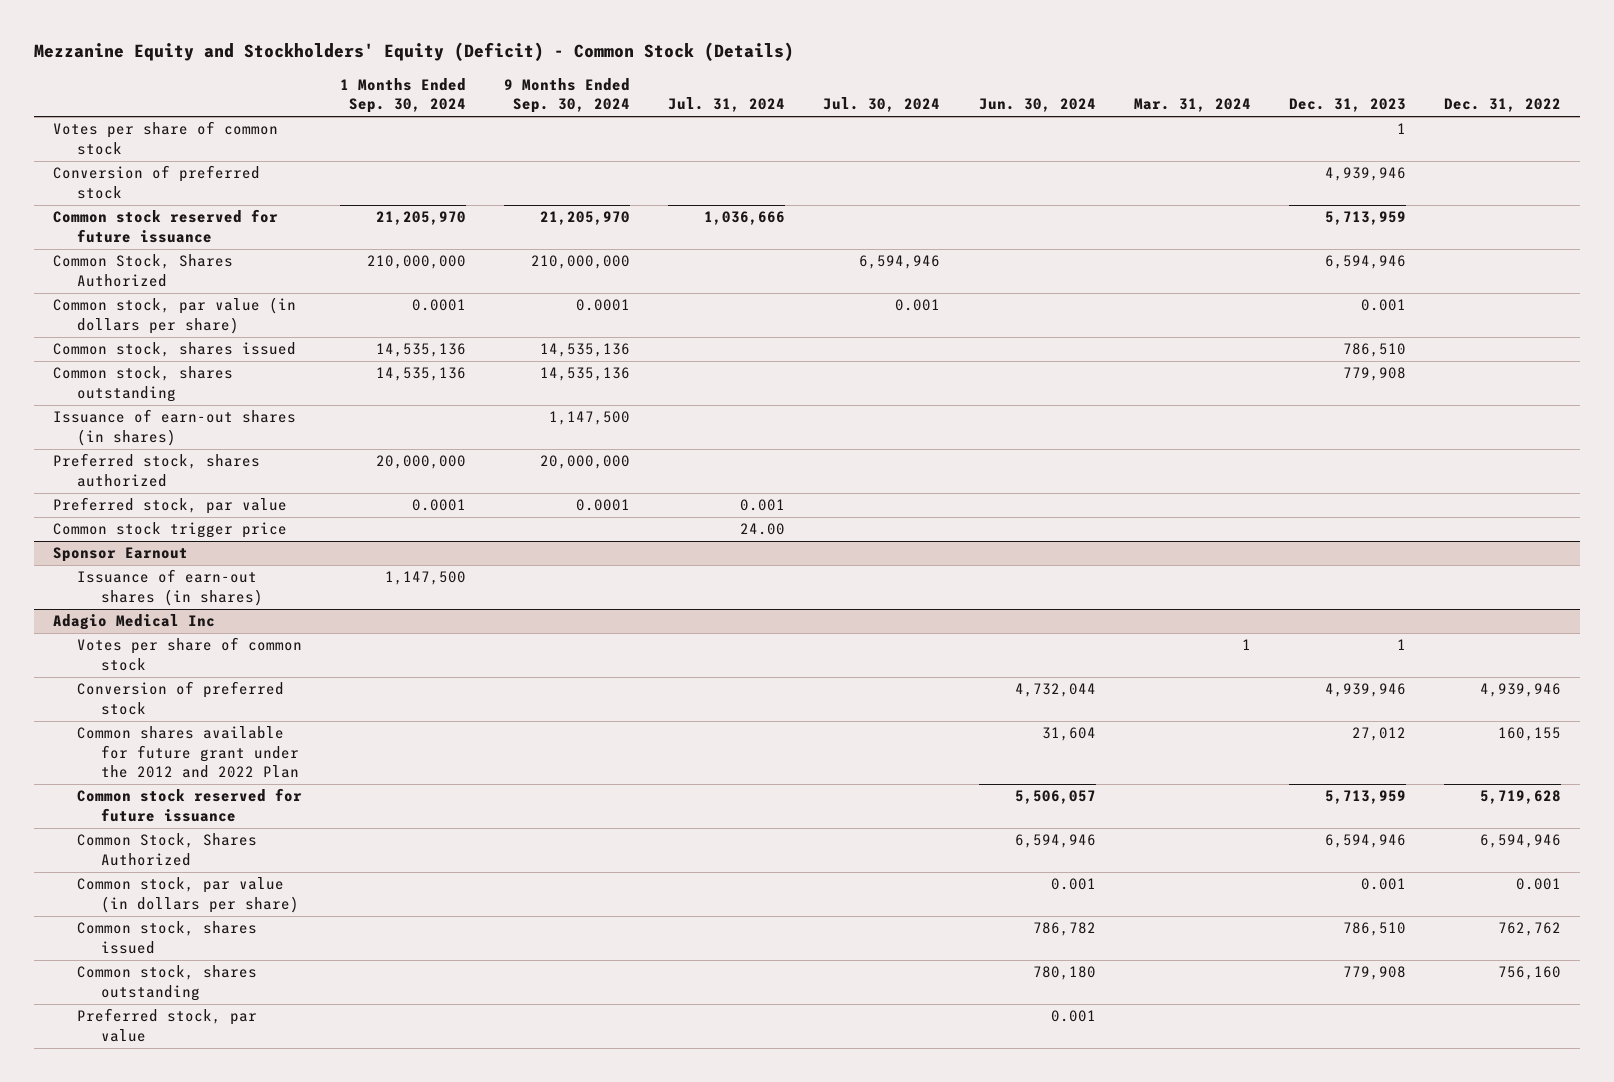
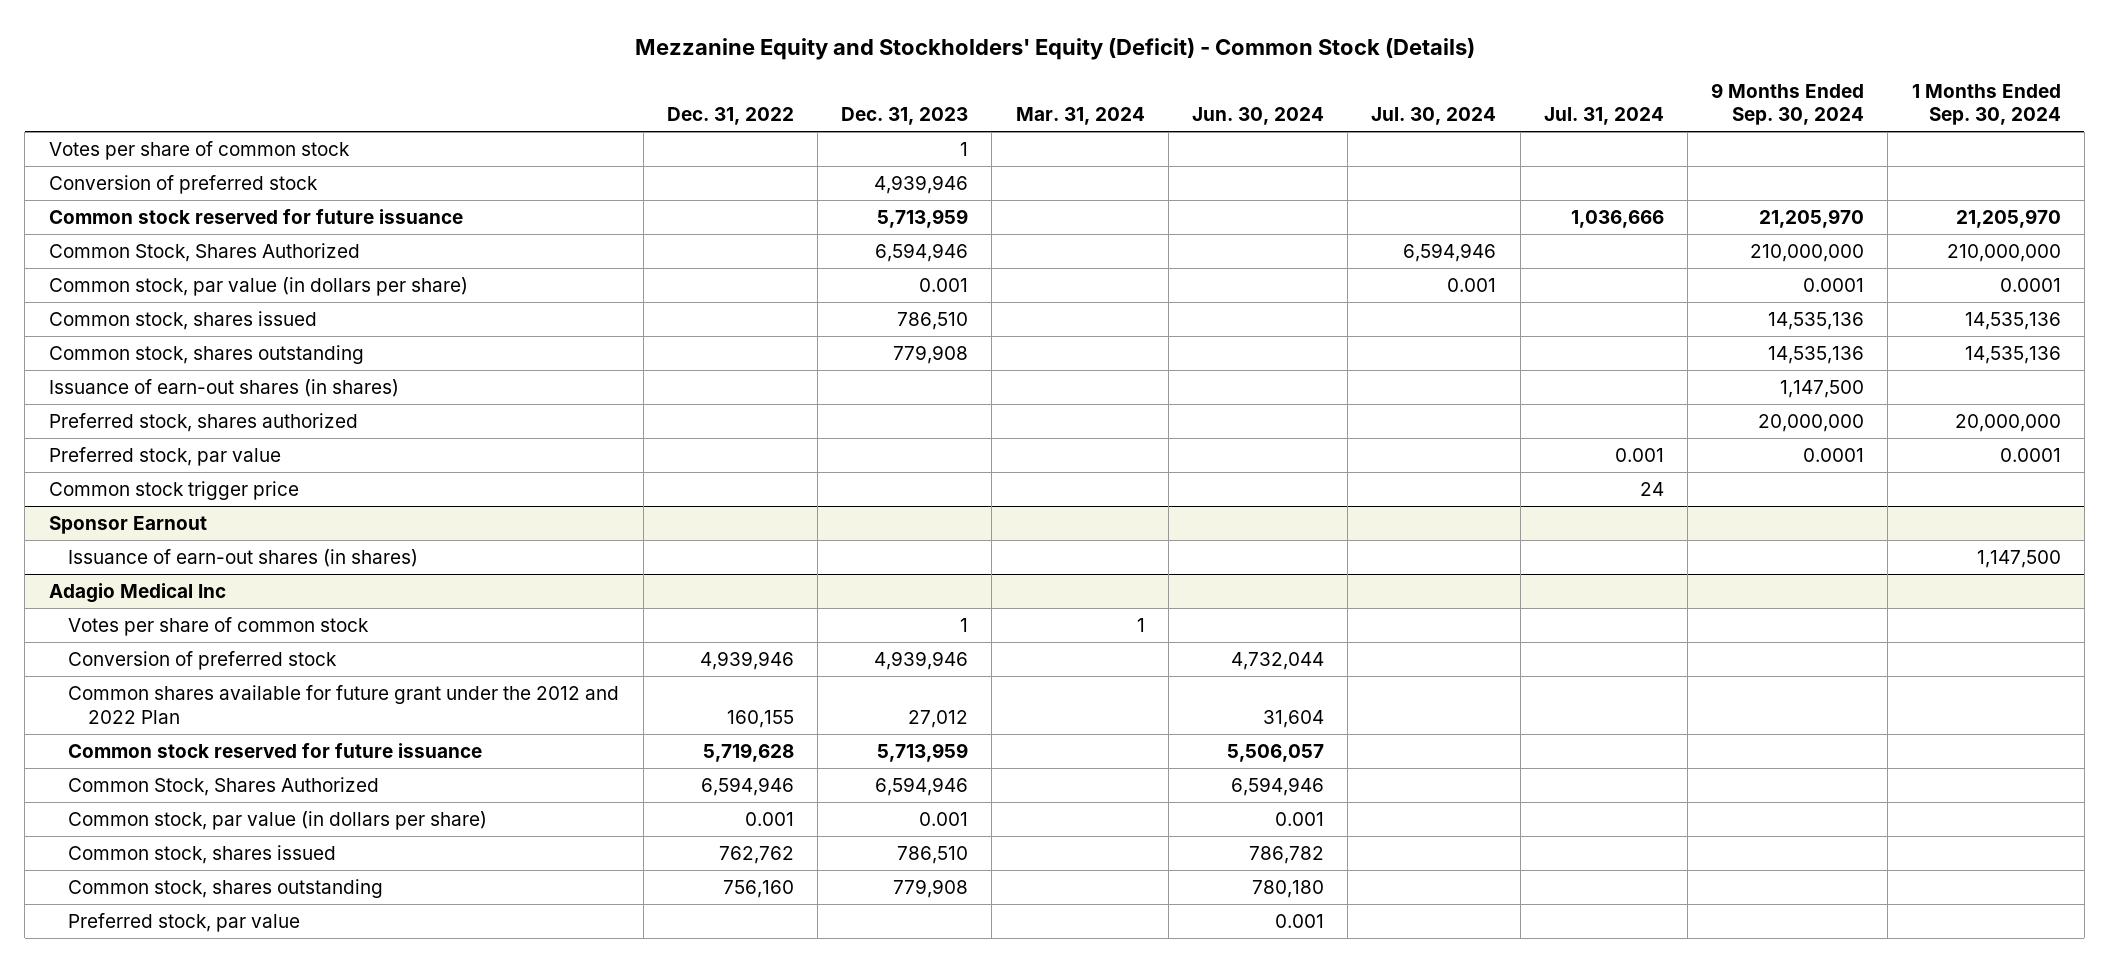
- | 1 Months Ended Sep. 30, 2024 | 9 Months Ended Sep. 30, 2024 | Jul. 31, 2024 | Jul. 30, 2024 | Jun. 30, 2024 | Mar. 31, 2024 | Dec. 31, 2023 | Dec. 31, 2022
+ | Dec. 31, 2022 | Dec. 31, 2023 | Mar. 31, 2024 | Jun. 30, 2024 | Jul. 30, 2024 | Jul. 31, 2024 | 9 Months Ended Sep. 30, 2024 | 1 Months Ended Sep. 30, 2024
- Common stock trigger price | | | 24.00 | | | | |
+ Common stock trigger price | | | | | | 24 | |

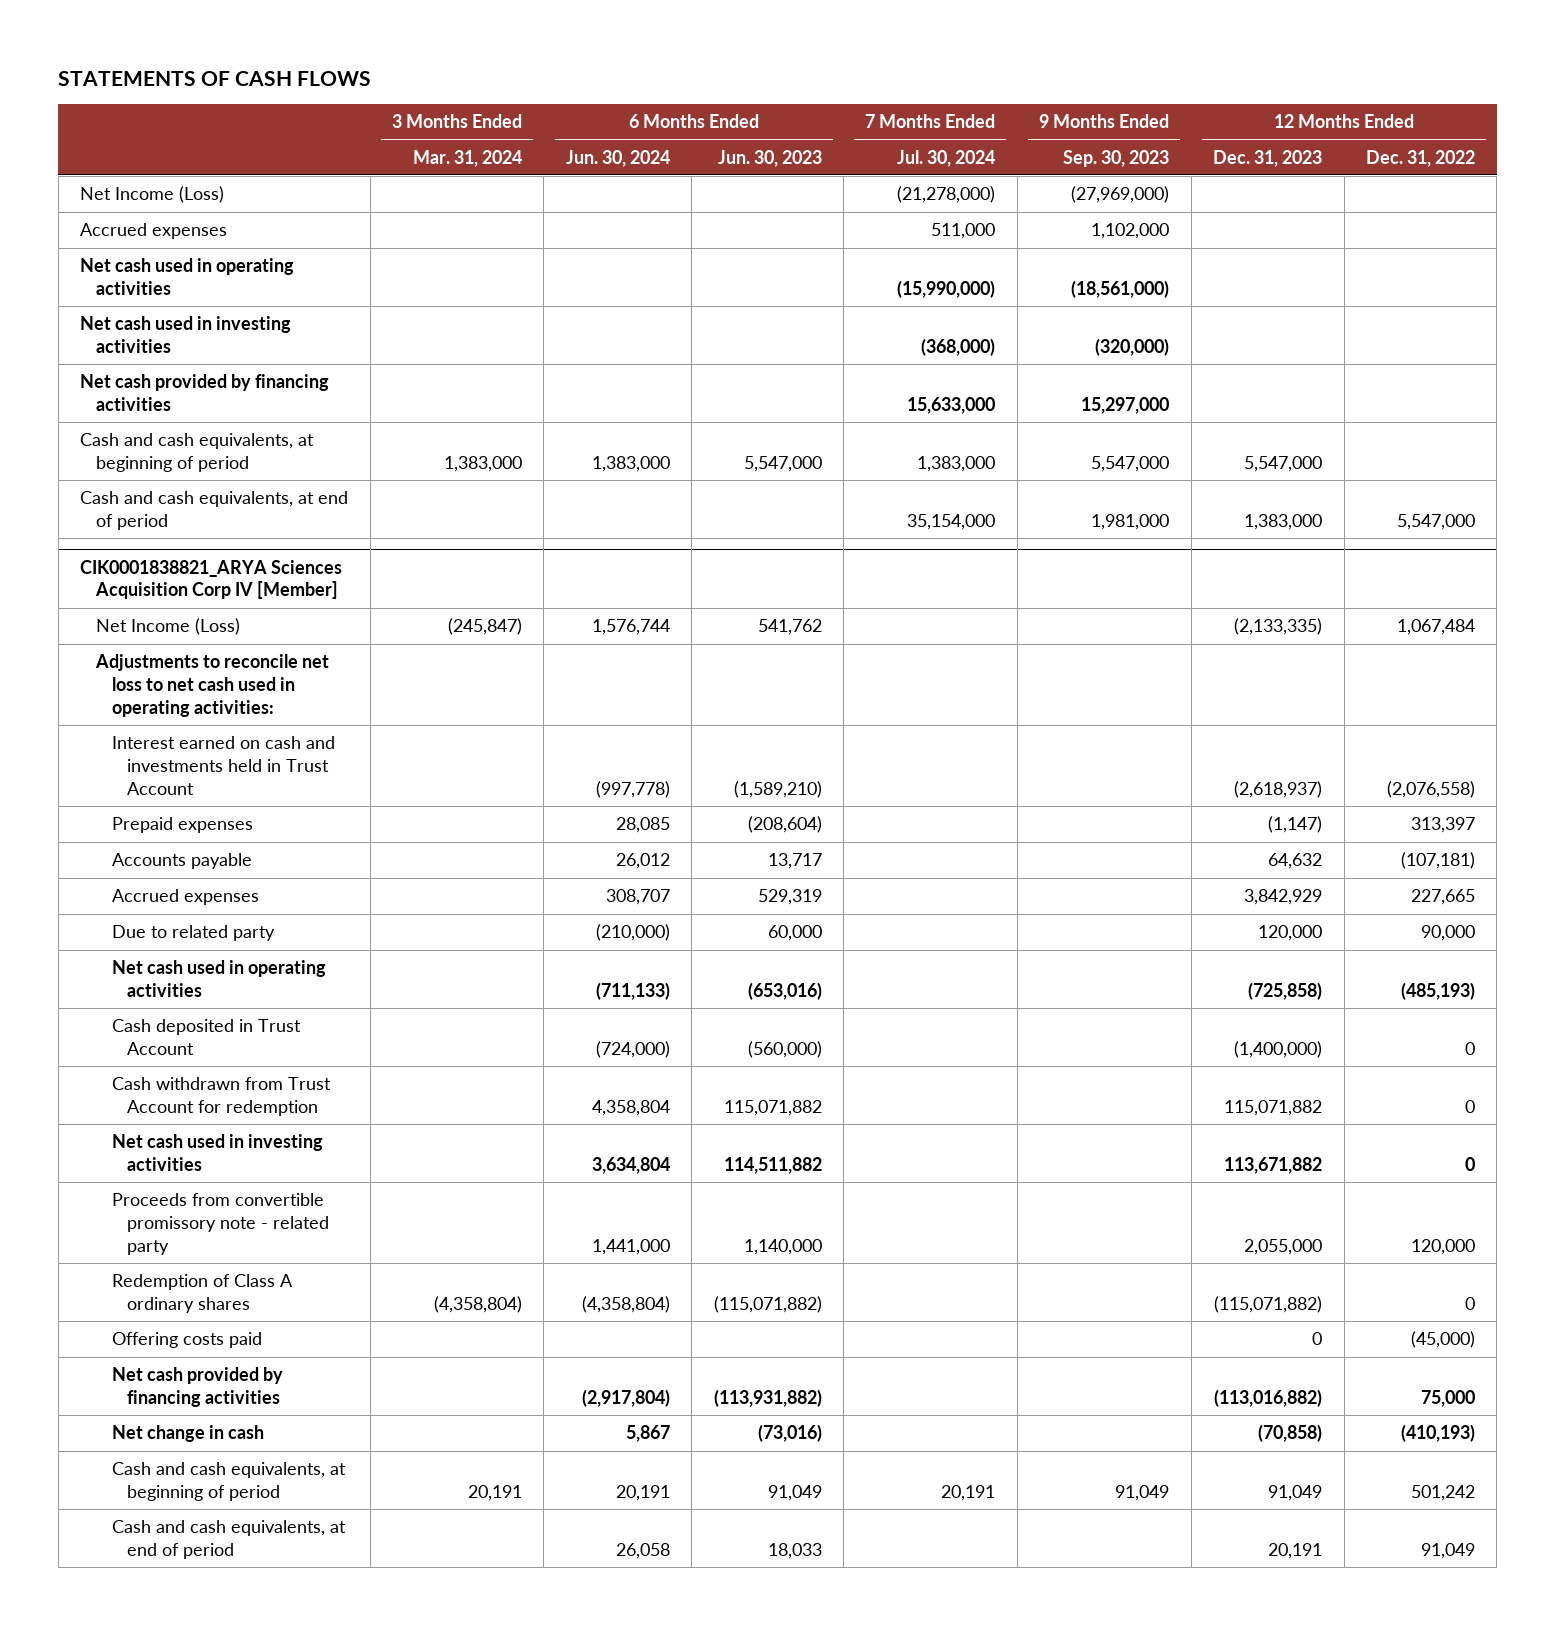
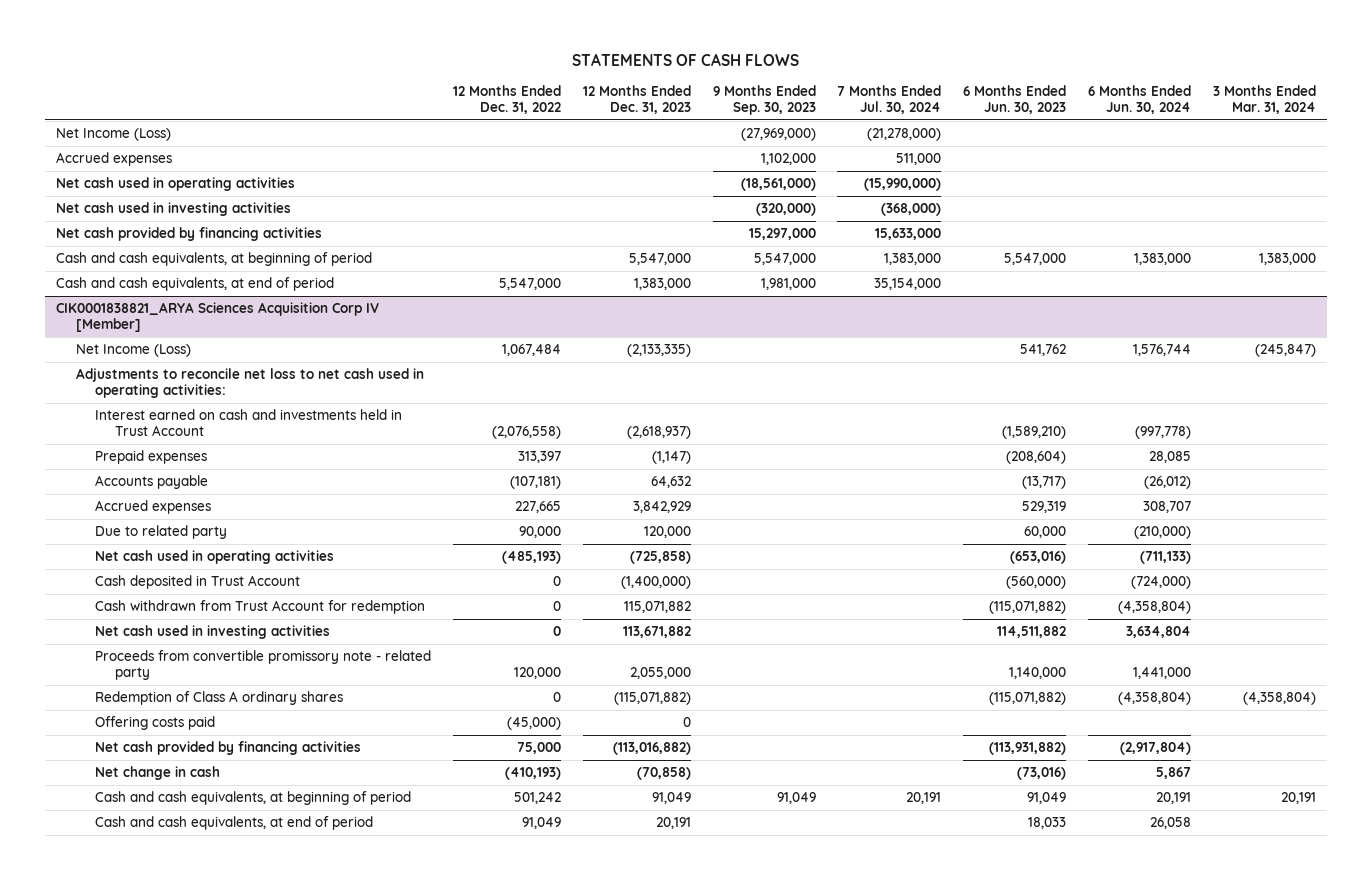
- | 3 Months Ended Mar. 31, 2024 | 6 Months Ended Jun. 30, 2024 | 6 Months Ended Jun. 30, 2023 | 7 Months Ended Jul. 30, 2024 | 9 Months Ended Sep. 30, 2023 | 12 Months Ended Dec. 31, 2023 | 12 Months Ended Dec. 31, 2022
+ | 12 Months Ended Dec. 31, 2022 | 12 Months Ended Dec. 31, 2023 | 9 Months Ended Sep. 30, 2023 | 7 Months Ended Jul. 30, 2024 | 6 Months Ended Jun. 30, 2023 | 6 Months Ended Jun. 30, 2024 | 3 Months Ended Mar. 31, 2024
@ CIK0001838821_ARYA Sciences Acquisition Corp IV [Member]
- Accounts payable | | 26,012 | 13,717 | | | 64,632 | (107,181)
+ Accounts payable | (107,181) | 64,632 | | | (13,717) | (26,012) |
- Cash withdrawn from Trust Account for redemption | | 4,358,804 | 115,071,882 | | | 115,071,882 | 0
+ Cash withdrawn from Trust Account for redemption | 0 | 115,071,882 | | | (115,071,882) | (4,358,804) |

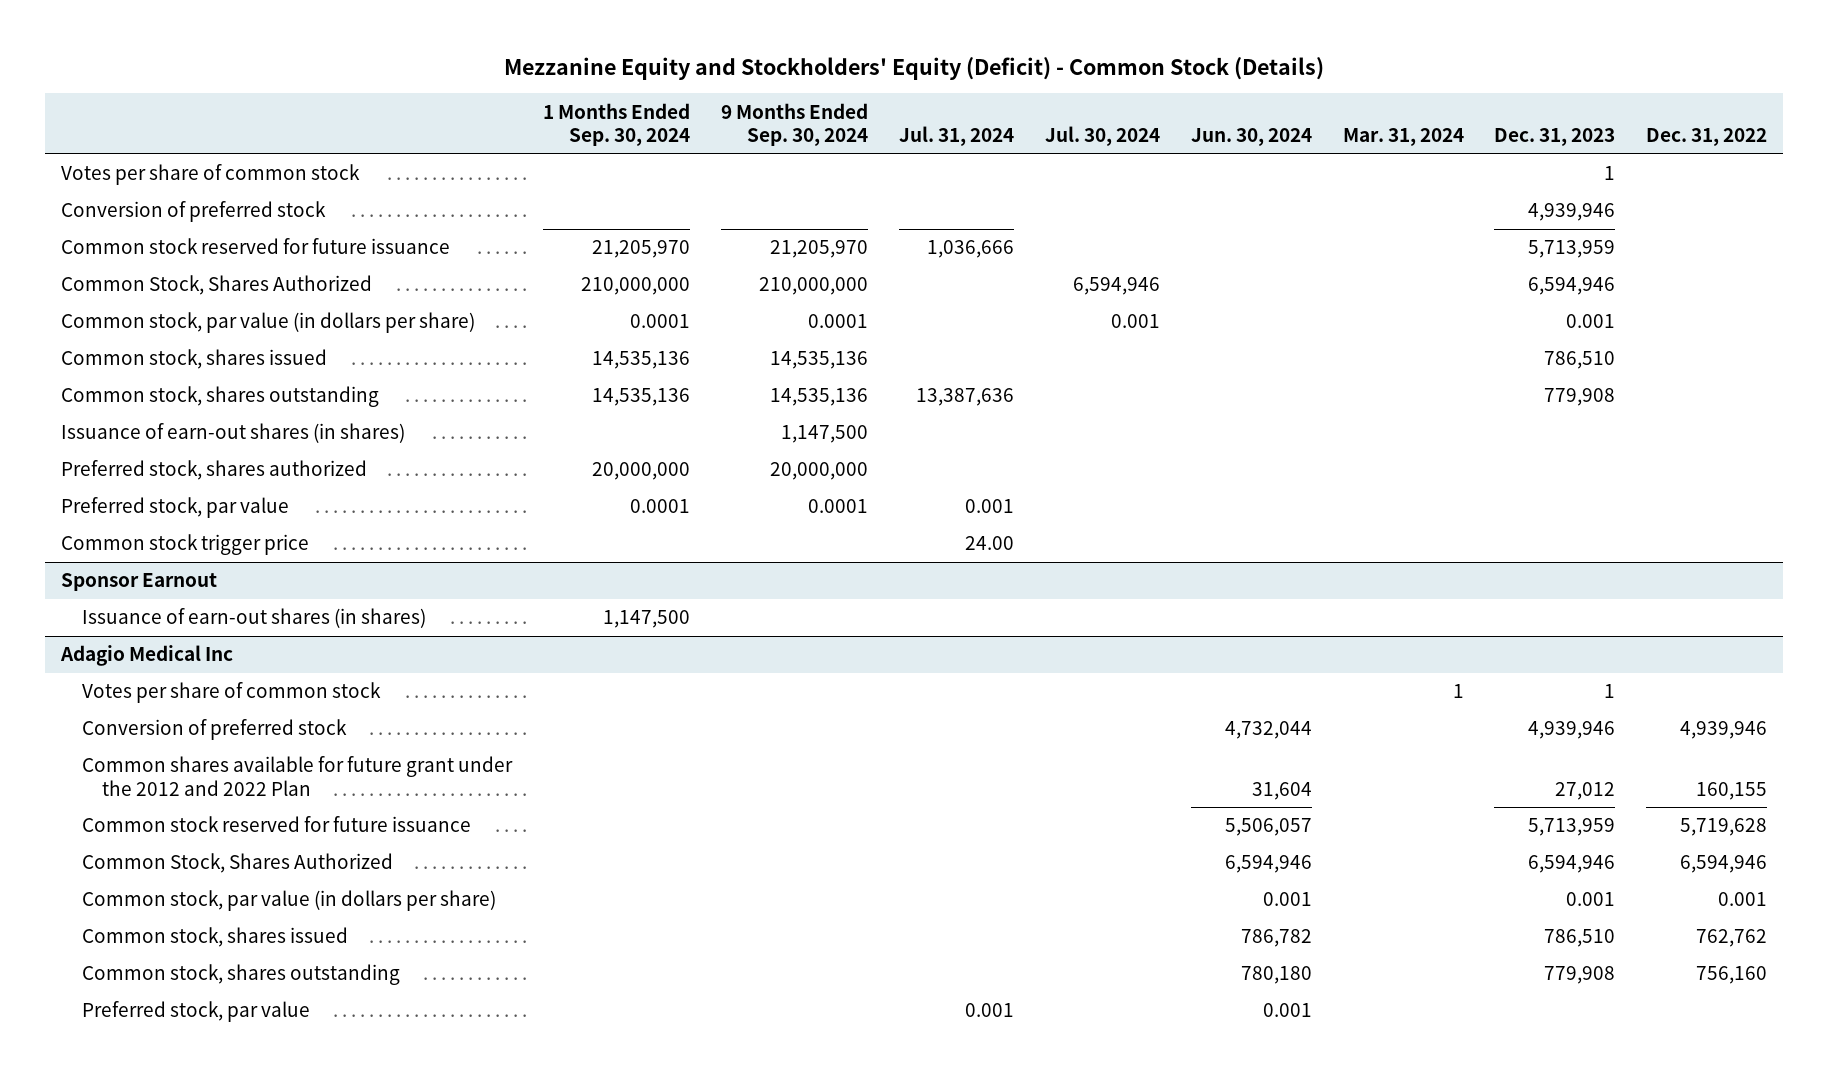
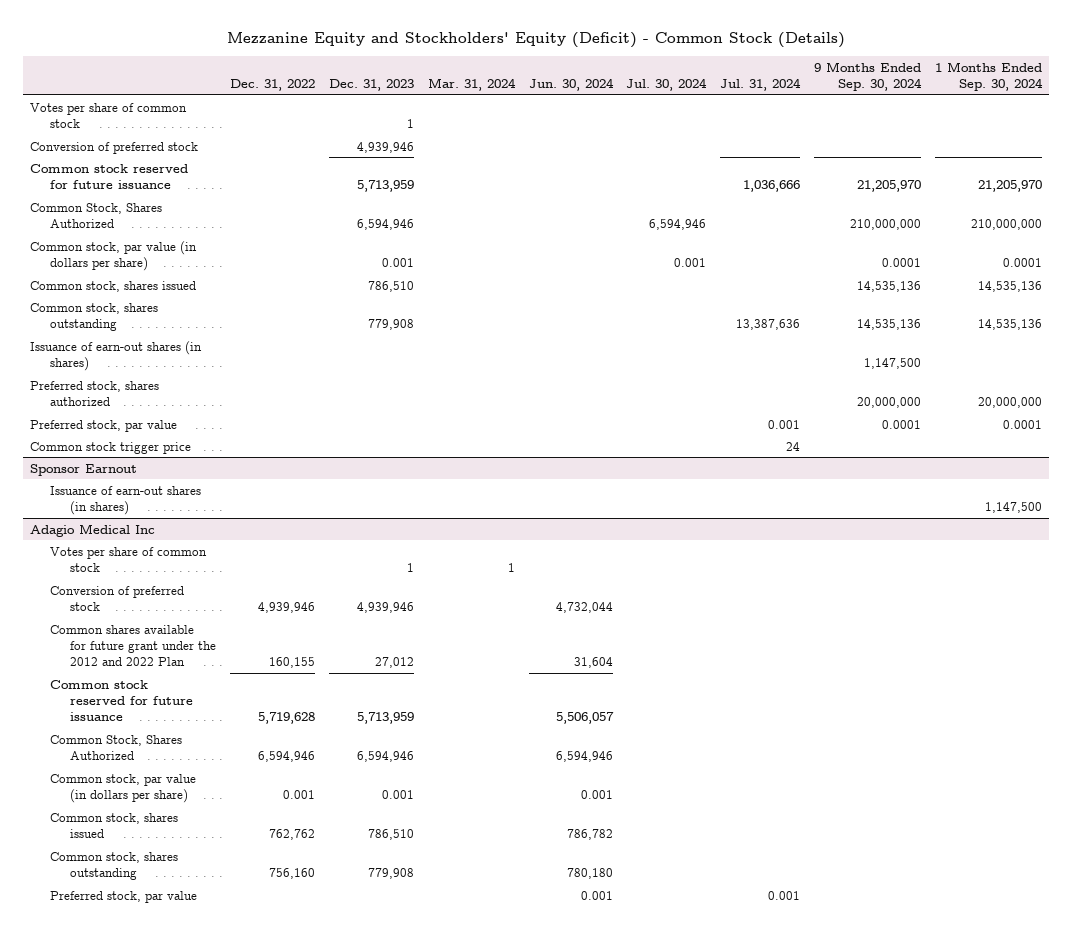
- | 1 Months Ended Sep. 30, 2024 | 9 Months Ended Sep. 30, 2024 | Jul. 31, 2024 | Jul. 30, 2024 | Jun. 30, 2024 | Mar. 31, 2024 | Dec. 31, 2023 | Dec. 31, 2022
+ | Dec. 31, 2022 | Dec. 31, 2023 | Mar. 31, 2024 | Jun. 30, 2024 | Jul. 30, 2024 | Jul. 31, 2024 | 9 Months Ended Sep. 30, 2024 | 1 Months Ended Sep. 30, 2024
- Common stock trigger price | | | 24.00 | | | | |
+ Common stock trigger price | | | | | | 24 | |

